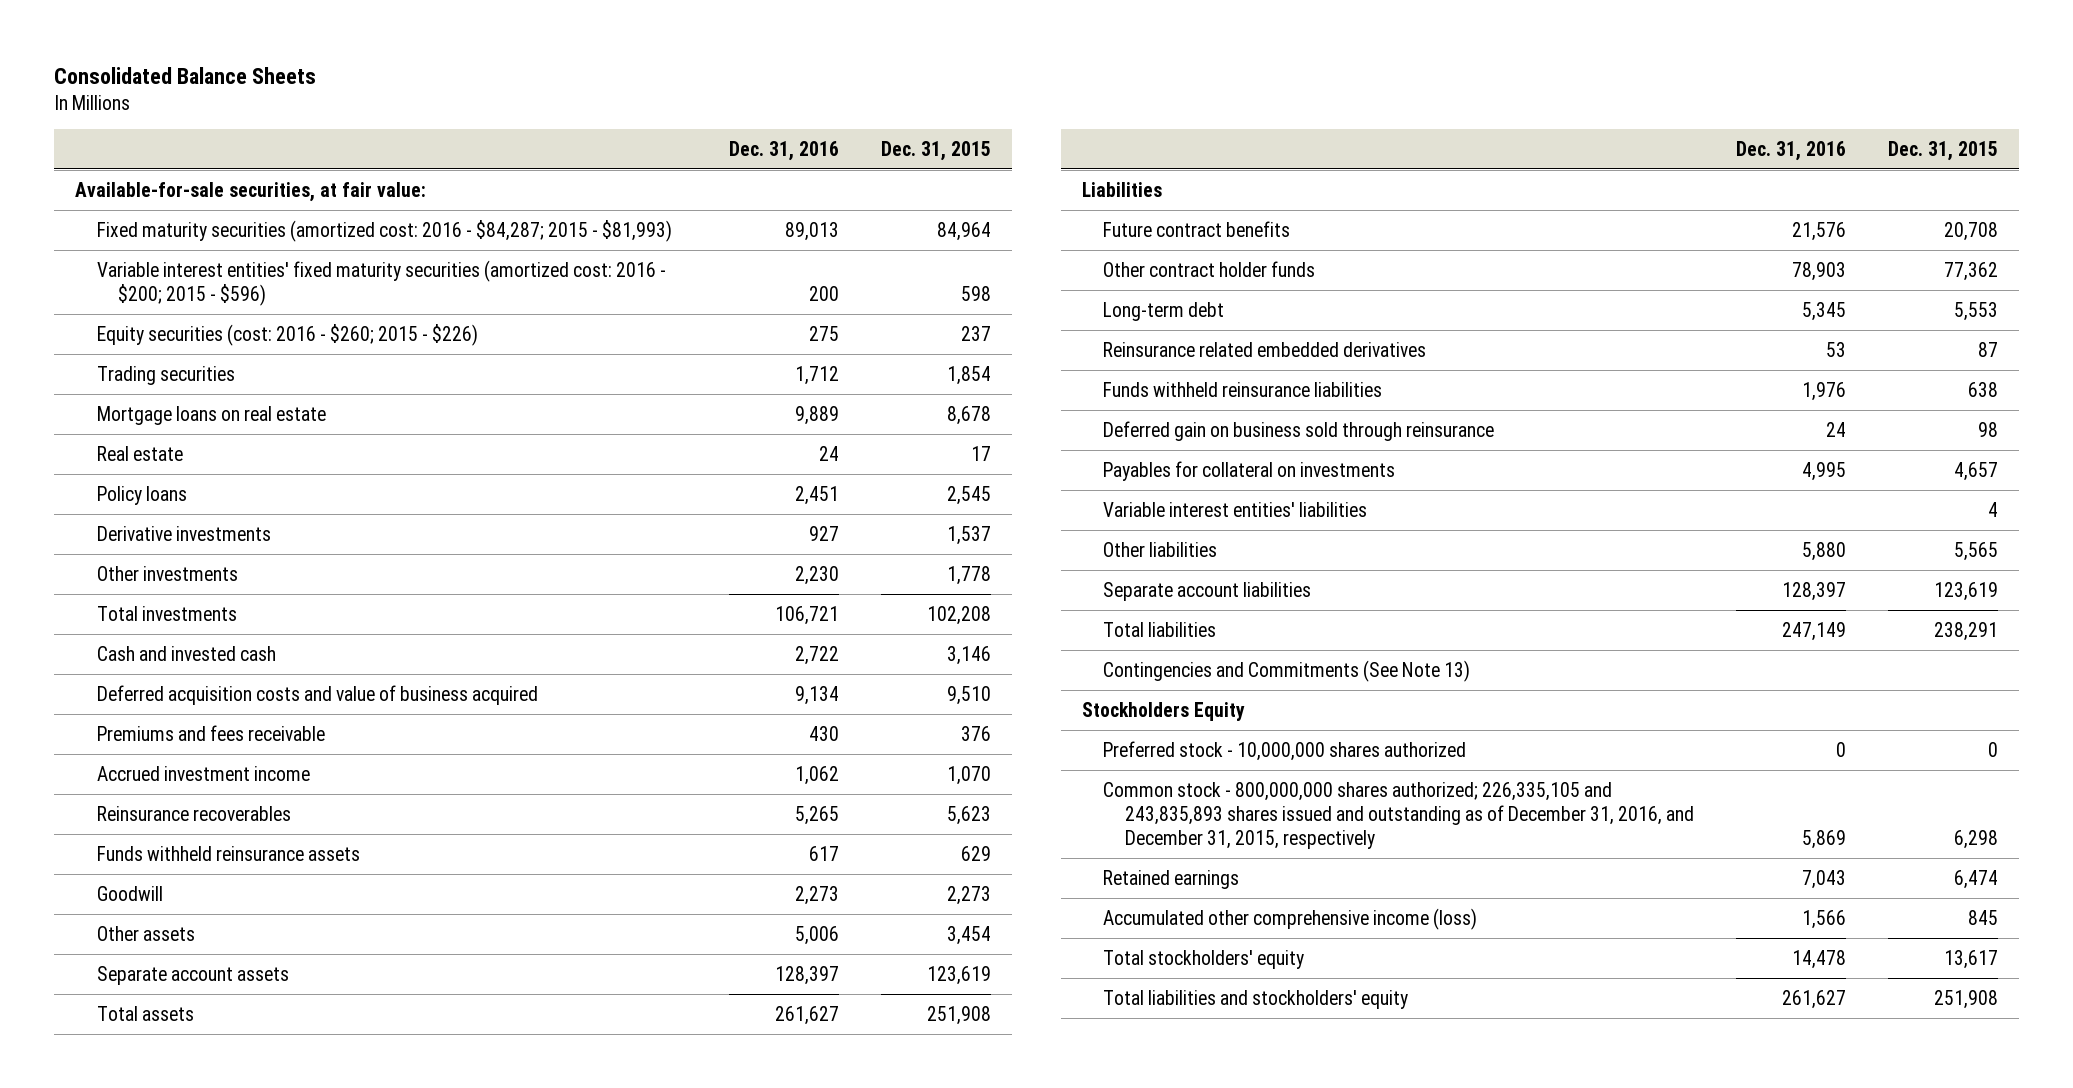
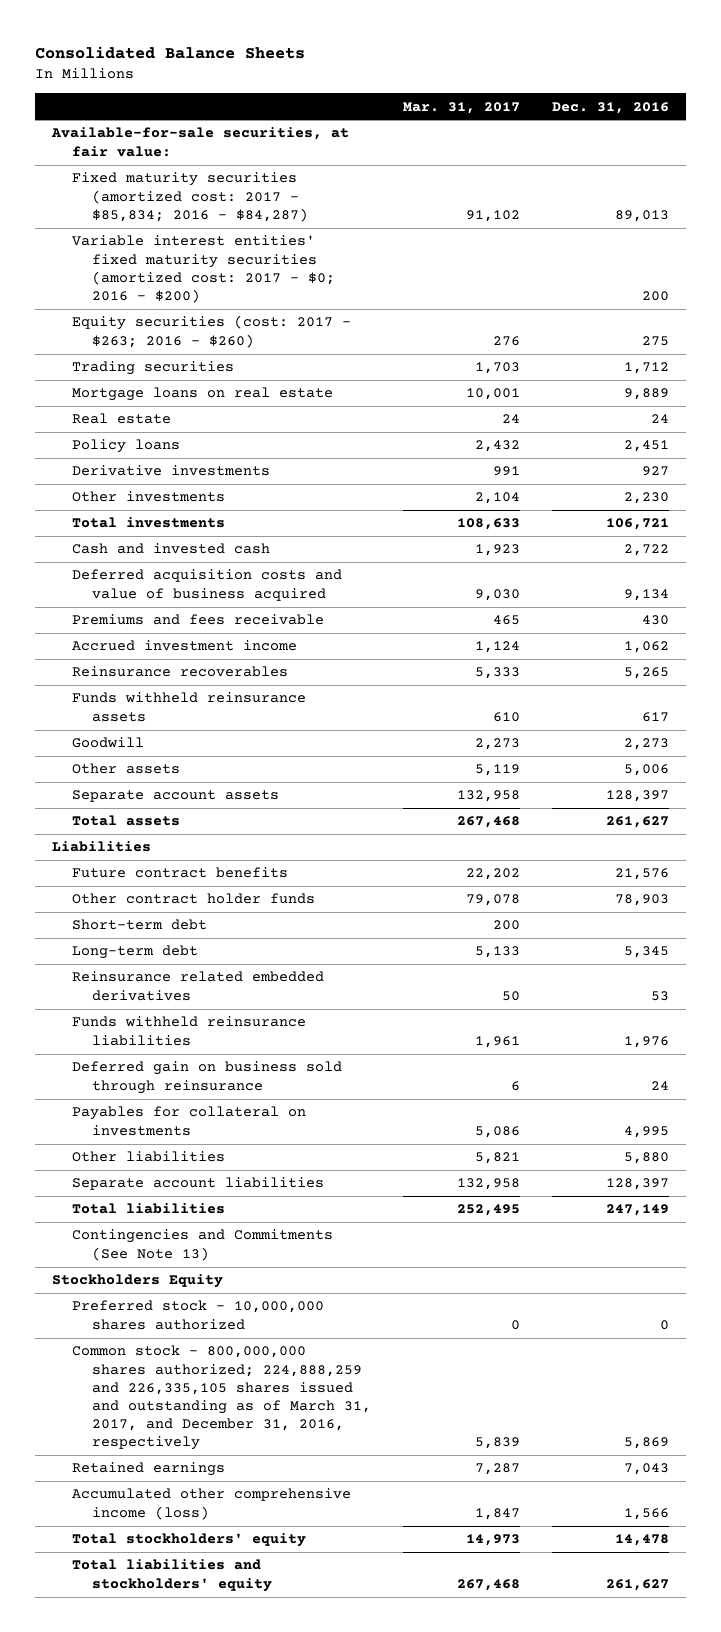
- | Dec. 31, 2016 | Dec. 31, 2015
+ | Mar. 31, 2017 | Dec. 31, 2016
- Fixed maturity securities (amortized cost: 2016 - $84,287; 2015 - $81,993) | 89,013 | 84,964
- Variable interest entities' fixed maturity securities (amortized cost: 2016 - $200; 2015 - $596) | 200 | 598
- Equity securities (cost: 2016 - $260; 2015 - $226) | 275 | 237
+ Fixed maturity securities (amortized cost: 2017 - $85,834; 2016 - $84,287) | 91,102 | 89,013
+ Variable interest entities' fixed maturity securities (amortized cost: 2017 - $0; 2016 - $200) | | 200
+ Equity securities (cost: 2017 - $263; 2016 - $260) | 276 | 275
+ Short-term debt | 200 |
- Variable interest entities' liabilities | | 4
- Common stock - 800,000,000 shares authorized; 226,335,105 and 243,835,893 shares issued and outstanding as of December 31, 2016, and December 31, 2015, respectively | 5,869 | 6,298
+ Common stock - 800,000,000 shares authorized; 224,888,259 and 226,335,105 shares issued and outstanding as of March 31, 2017, and December 31, 2016, respectively | 5,839 | 5,869

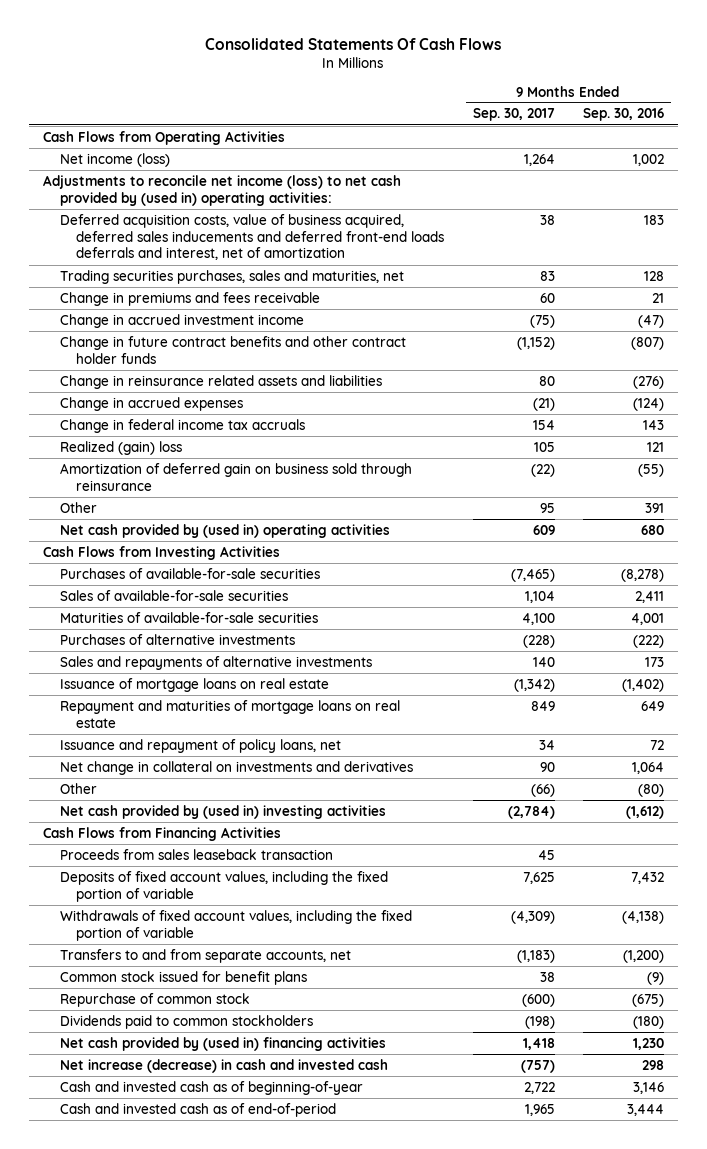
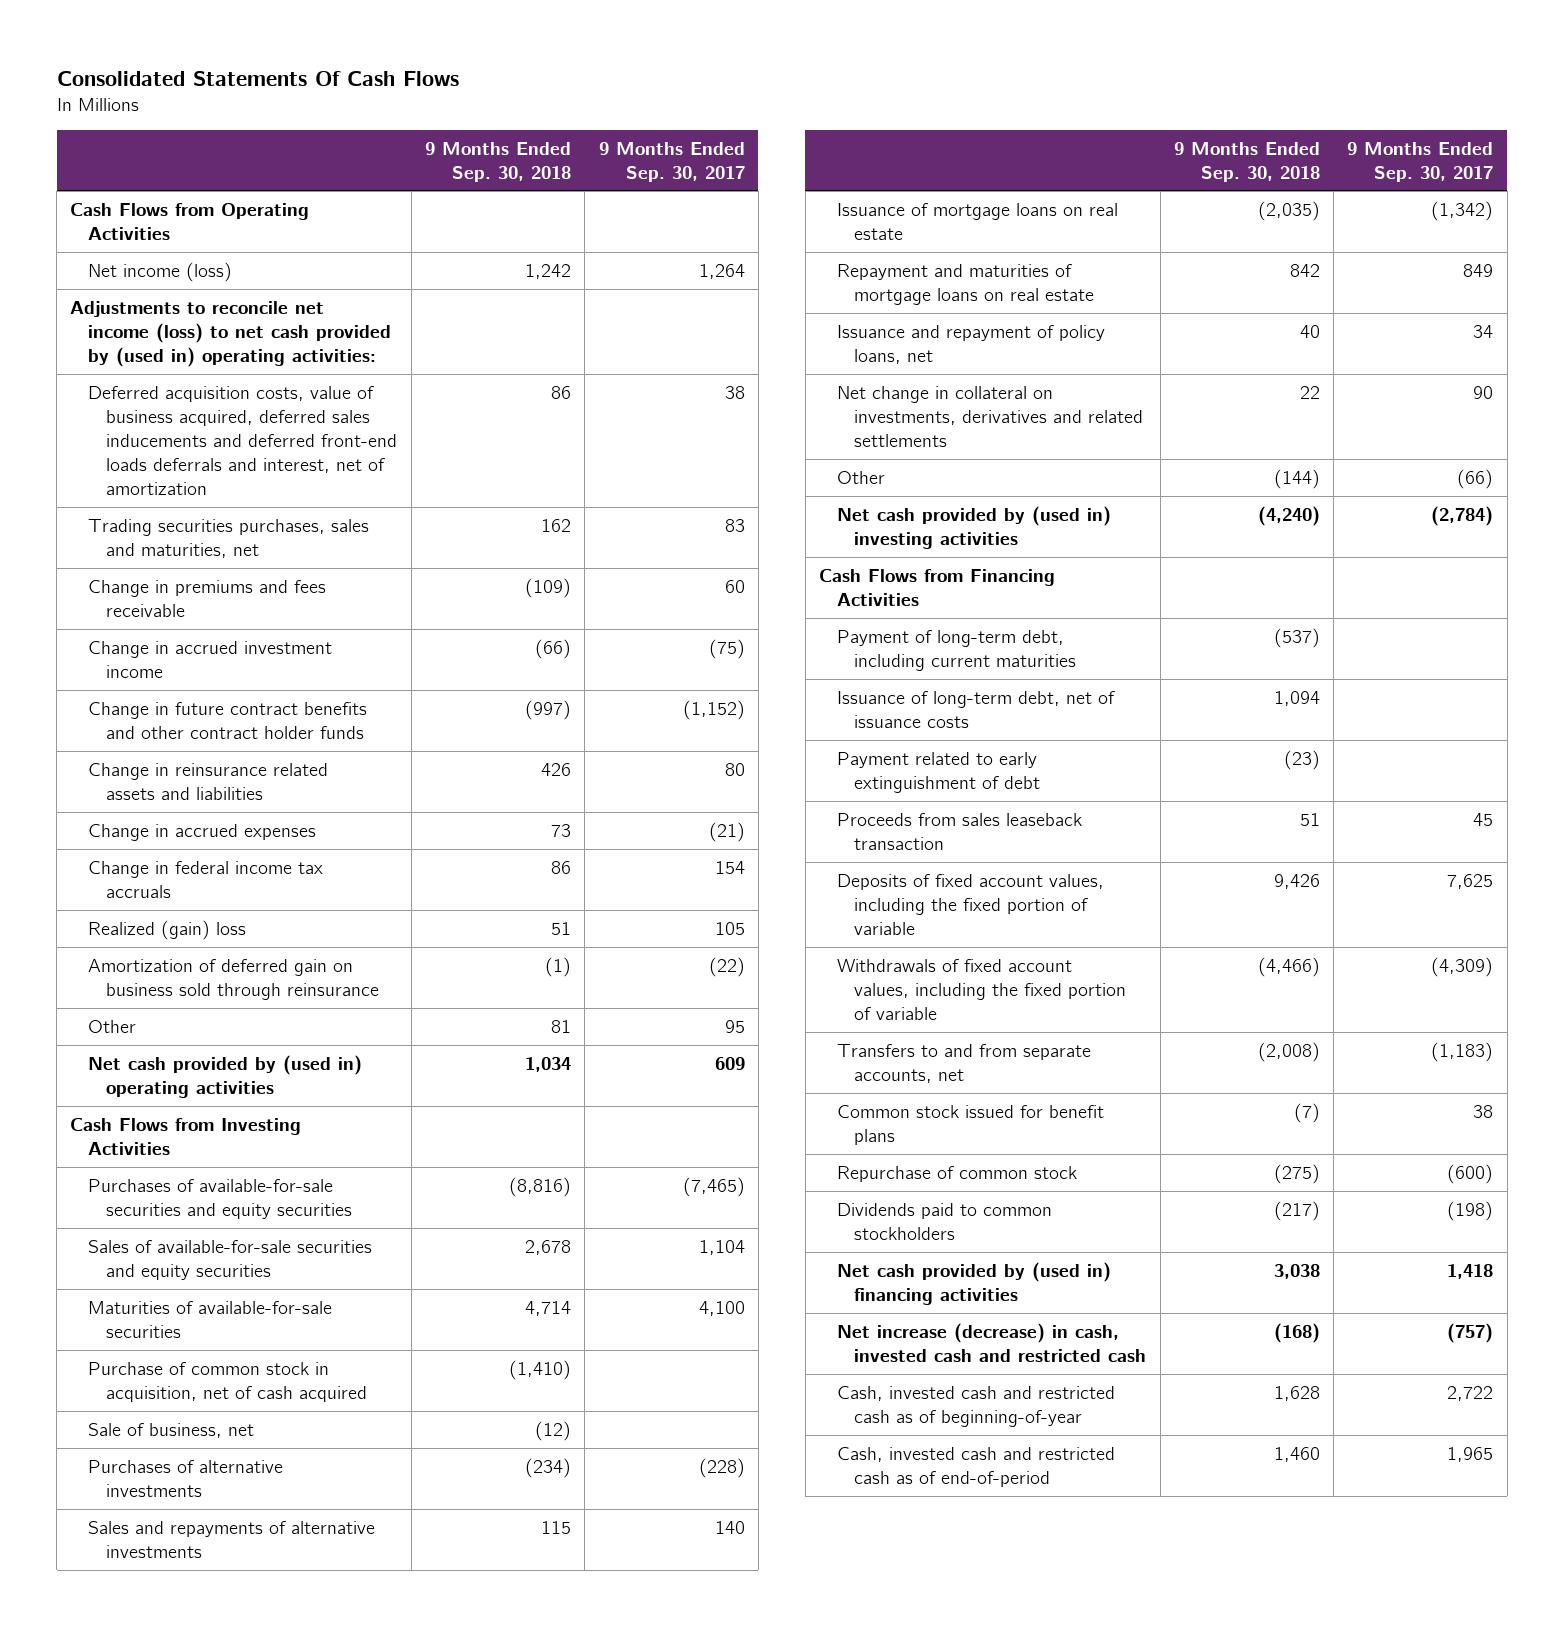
- | 9 Months Ended Sep. 30, 2017 | 9 Months Ended Sep. 30, 2016
+ | 9 Months Ended Sep. 30, 2018 | 9 Months Ended Sep. 30, 2017
- Purchases of available-for-sale securities | (7,465) | (8,278)
- Sales of available-for-sale securities | 1,104 | 2,411
+ Purchases of available-for-sale securities and equity securities | (8,816) | (7,465)
+ Sales of available-for-sale securities and equity securities | 2,678 | 1,104
+ Purchase of common stock in acquisition, net of cash acquired | (1,410) |
+ Sale of business, net | (12) |
- Net change in collateral on investments and derivatives | 90 | 1,064
+ Net change in collateral on investments, derivatives and related settlements | 22 | 90
+ Payment of long-term debt, including current maturities | (537) |
+ Issuance of long-term debt, net of issuance costs | 1,094 |
+ Payment related to early extinguishment of debt | (23) |
- Net increase (decrease) in cash and invested cash | (757) | 298
- Cash and invested cash as of beginning-of-year | 2,722 | 3,146
- Cash and invested cash as of end-of-period | 1,965 | 3,444
+ Net increase (decrease) in cash, invested cash and restricted cash | (168) | (757)
+ Cash, invested cash and restricted cash as of beginning-of-year | 1,628 | 2,722
+ Cash, invested cash and restricted cash as of end-of-period | 1,460 | 1,965

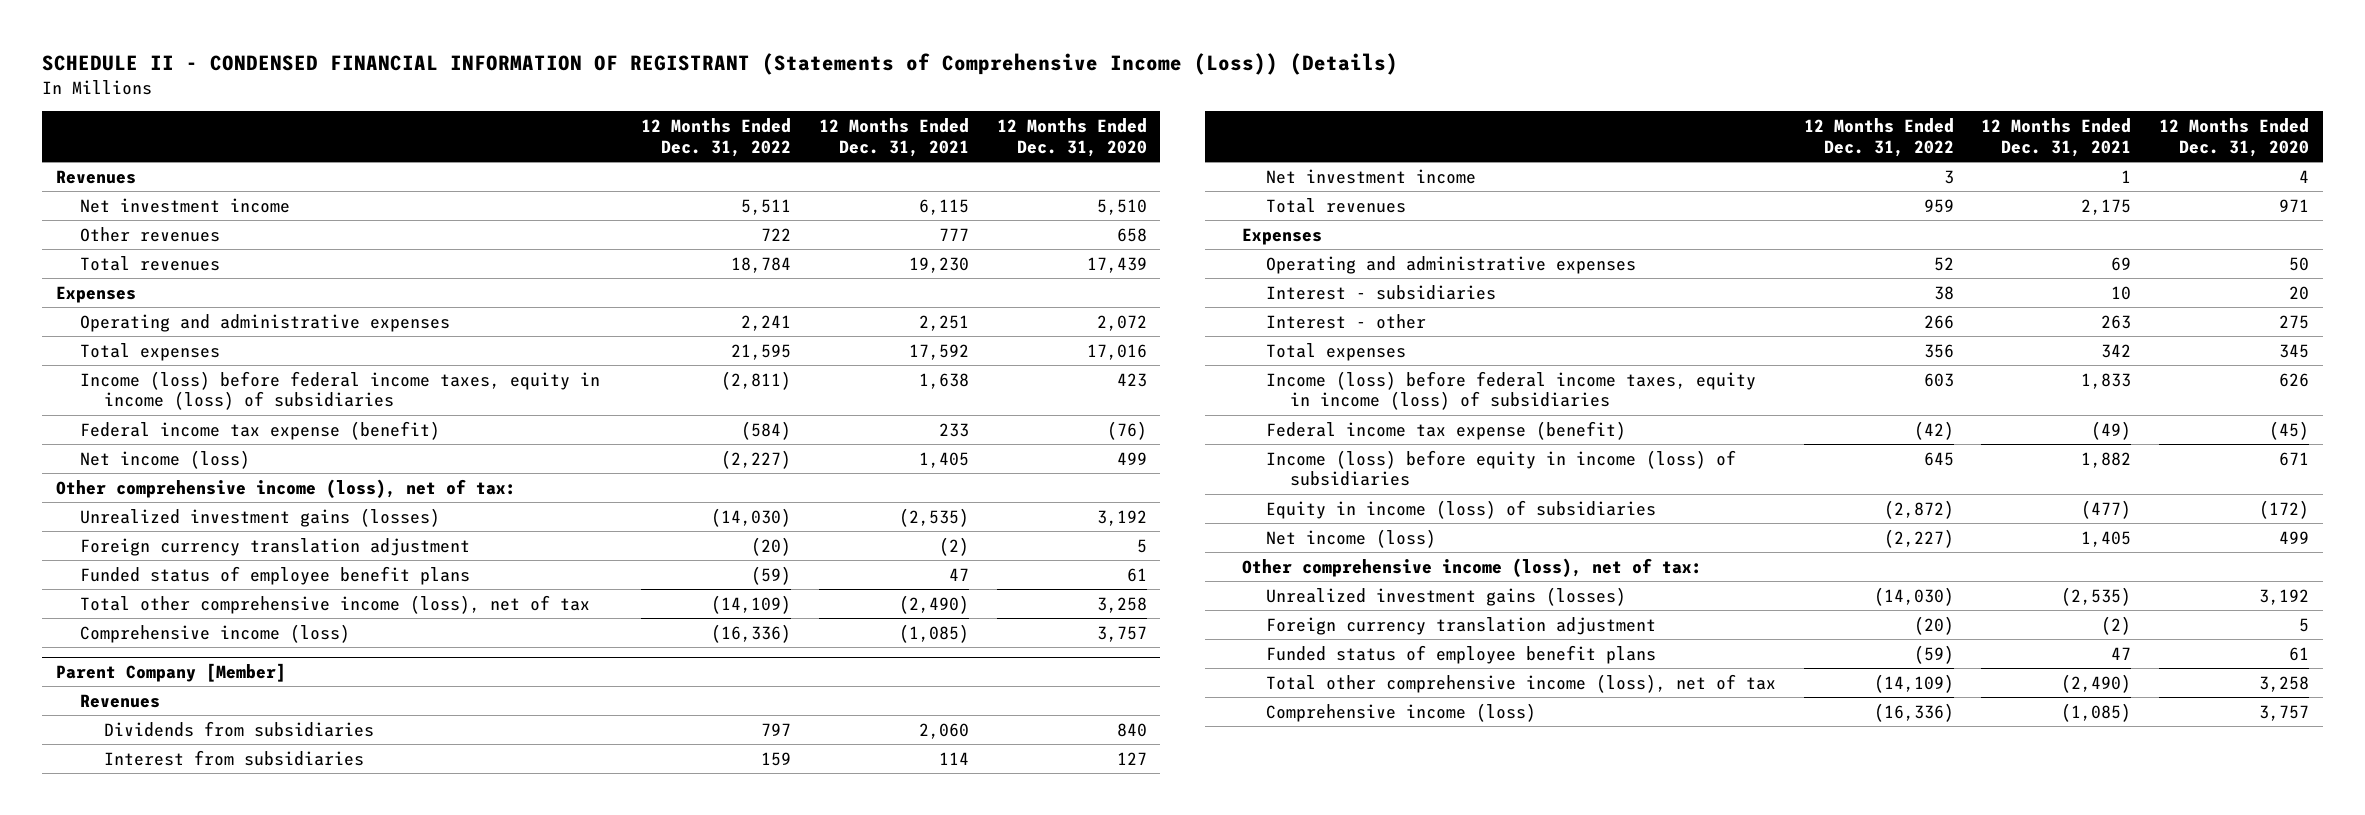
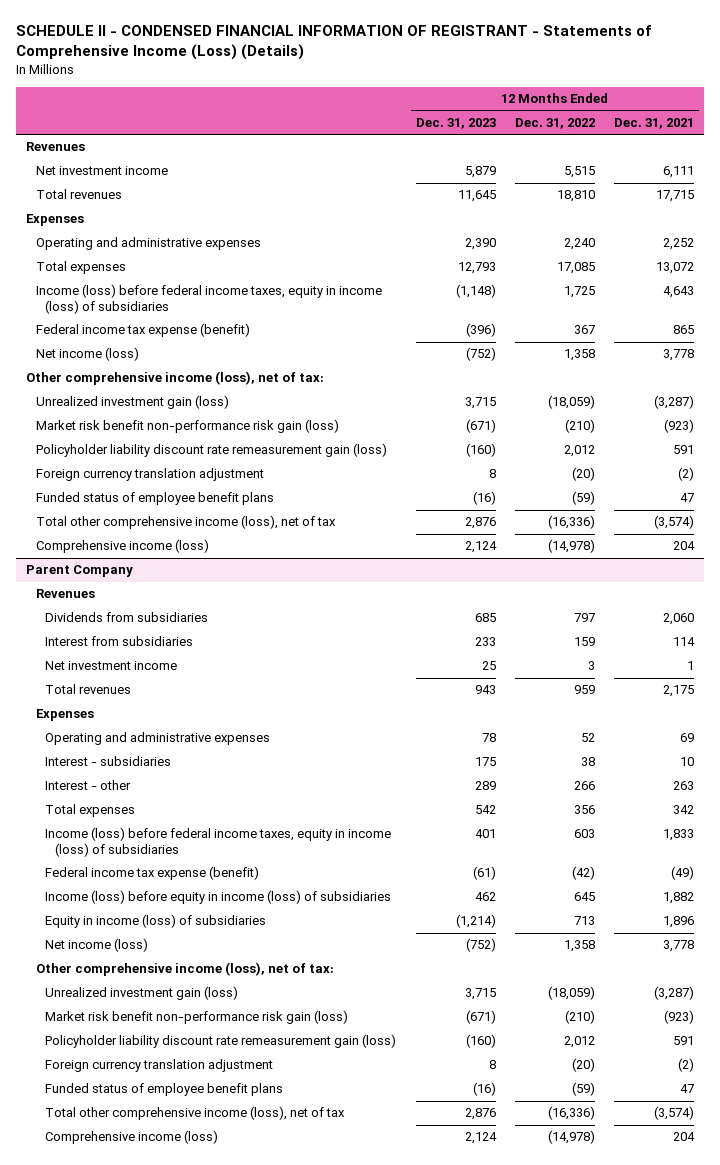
- SCHEDULE II - CONDENSED FINANCIAL INFORMATION OF REGISTRANT (Statements of Comprehensive Income (Loss)) (Details)
+ SCHEDULE II - CONDENSED FINANCIAL INFORMATION OF REGISTRANT - Statements of Comprehensive Income (Loss) (Details)
- | 12 Months Ended Dec. 31, 2022 | 12 Months Ended Dec. 31, 2021 | 12 Months Ended Dec. 31, 2020
+ | 12 Months Ended Dec. 31, 2023 | 12 Months Ended Dec. 31, 2022 | 12 Months Ended Dec. 31, 2021
- Net investment income | 5,511 | 6,115 | 5,510
- Other revenues | 722 | 777 | 658
- Total revenues | 18,784 | 19,230 | 17,439
+ Net investment income | 5,879 | 5,515 | 6,111
+ Total revenues | 11,645 | 18,810 | 17,715
- Operating and administrative expenses | 2,241 | 2,251 | 2,072
- Total expenses | 21,595 | 17,592 | 17,016
- Income (loss) before federal income taxes, equity in income (loss) of subsidiaries | (2,811) | 1,638 | 423
- Federal income tax expense (benefit) | (584) | 233 | (76)
- Net income (loss) | (2,227) | 1,405 | 499
+ Operating and administrative expenses | 2,390 | 2,240 | 2,252
+ Total expenses | 12,793 | 17,085 | 13,072
+ Income (loss) before federal income taxes, equity in income (loss) of subsidiaries | (1,148) | 1,725 | 4,643
+ Federal income tax expense (benefit) | (396) | 367 | 865
+ Net income (loss) | (752) | 1,358 | 3,778
- Unrealized investment gains (losses) | (14,030) | (2,535) | 3,192
+ Unrealized investment gain (loss) | 3,715 | (18,059) | (3,287)
+ Market risk benefit non-performance risk gain (loss) | (671) | (210) | (923)
+ Policyholder liability discount rate remeasurement gain (loss) | (160) | 2,012 | 591
- Total other comprehensive income (loss), net of tax | (14,109) | (2,490) | 3,258
- Comprehensive income (loss) | (16,336) | (1,085) | 3,757
- Parent Company [Member]
+ Total other comprehensive income (loss), net of tax | 2,876 | (16,336) | (3,574)
+ Comprehensive income (loss) | 2,124 | (14,978) | 204
+ Parent Company
- Equity in income (loss) of subsidiaries | (2,872) | (477) | (172)
- Net income (loss) | (2,227) | 1,405 | 499
+ Equity in income (loss) of subsidiaries | (1,214) | 713 | 1,896
+ Net income (loss) | (752) | 1,358 | 3,778
- Unrealized investment gains (losses) | (14,030) | (2,535) | 3,192
+ Unrealized investment gain (loss) | 3,715 | (18,059) | (3,287)
+ Market risk benefit non-performance risk gain (loss) | (671) | (210) | (923)
+ Policyholder liability discount rate remeasurement gain (loss) | (160) | 2,012 | 591
- Total other comprehensive income (loss), net of tax | (14,109) | (2,490) | 3,258
- Comprehensive income (loss) | (16,336) | (1,085) | 3,757
+ Total other comprehensive income (loss), net of tax | 2,876 | (16,336) | (3,574)
+ Comprehensive income (loss) | 2,124 | (14,978) | 204

